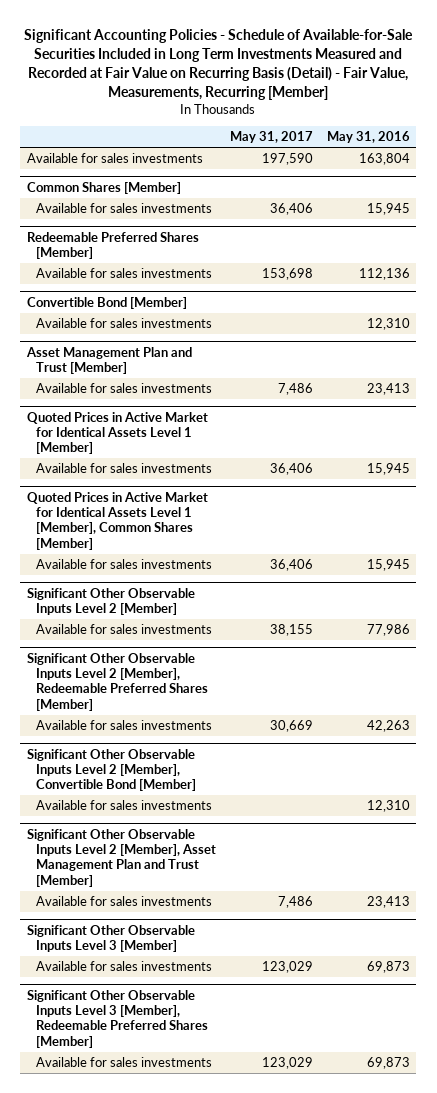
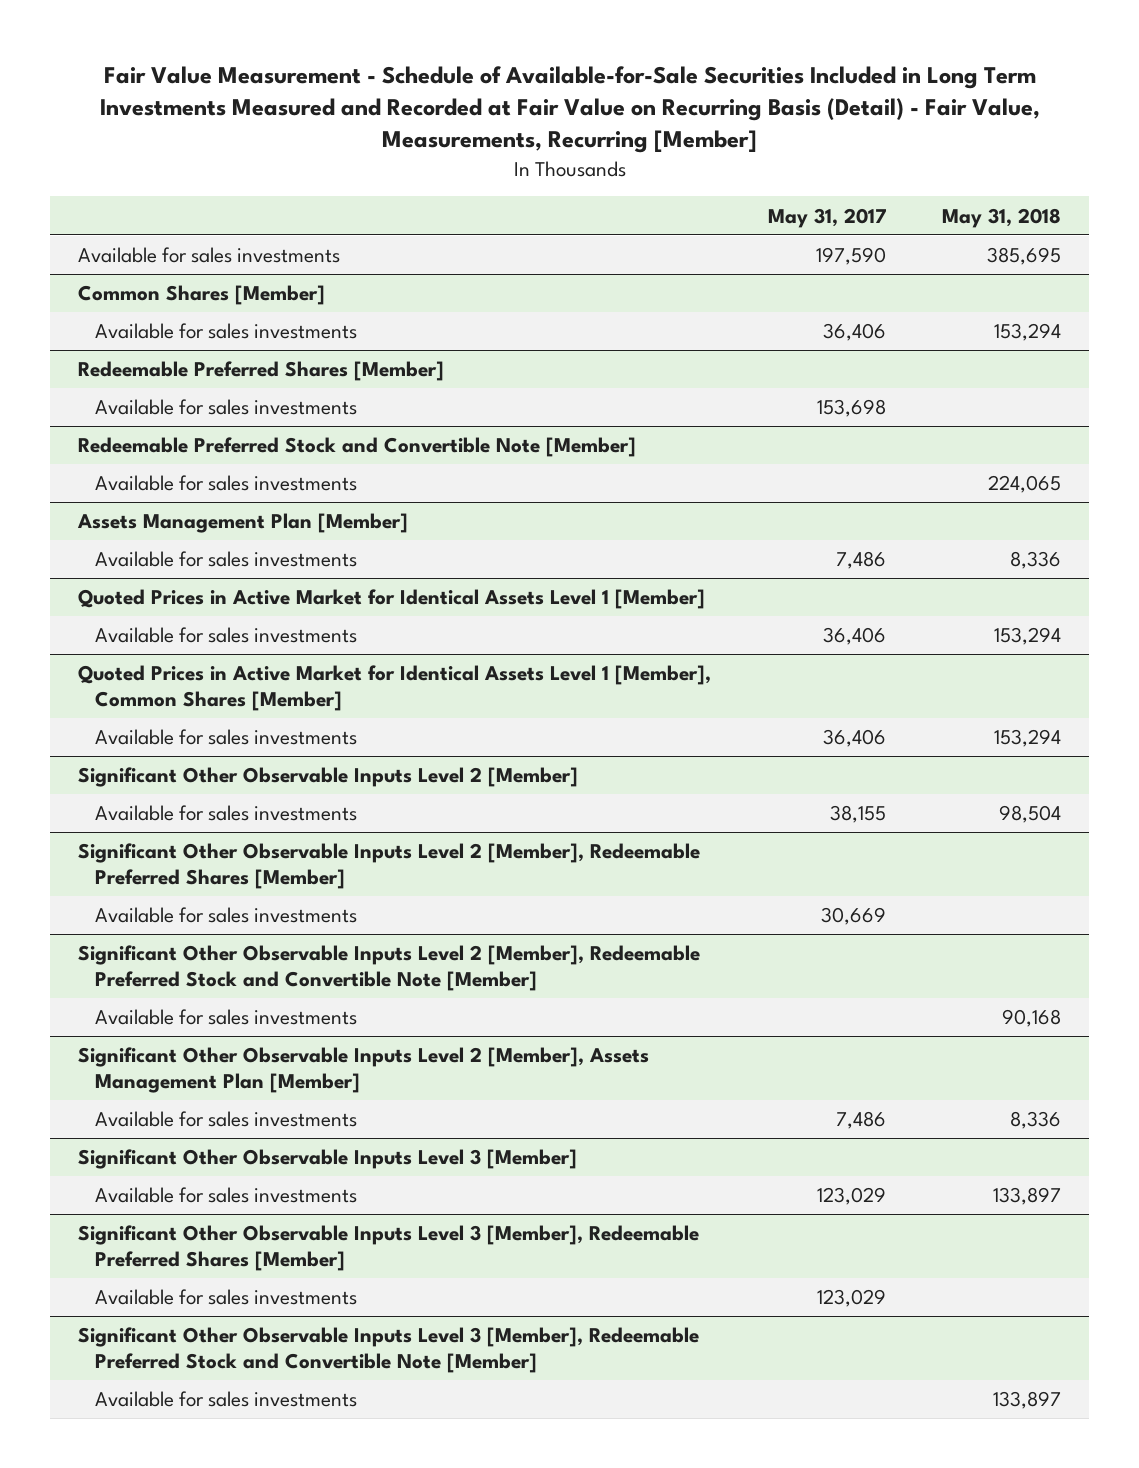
- Significant Accounting Policies - Schedule of Available-for-Sale Securities Included in Long Term Investments Measured and Recorded at Fair Value on Recurring Basis (Detail) - Fair Value, Measurements, Recurring [Member]
+ Fair Value Measurement - Schedule of Available-for-Sale Securities Included in Long Term Investments Measured and Recorded at Fair Value on Recurring Basis (Detail) - Fair Value, Measurements, Recurring [Member]
- | May 31, 2017 | May 31, 2016
+ | May 31, 2017 | May 31, 2018
- Convertible Bond [Member]
+ Redeemable Preferred Stock and Convertible Note [Member]
- Asset Management Plan and Trust [Member]
+ Assets Management Plan [Member]
- Significant Other Observable Inputs Level 2 [Member], Convertible Bond [Member]
+ Significant Other Observable Inputs Level 2 [Member], Redeemable Preferred Stock and Convertible Note [Member]
- Significant Other Observable Inputs Level 2 [Member], Asset Management Plan and Trust [Member]
+ Significant Other Observable Inputs Level 2 [Member], Assets Management Plan [Member]
+ Significant Other Observable Inputs Level 3 [Member], Redeemable Preferred Stock and Convertible Note [Member]
+ Available for sales investments | | 133,897

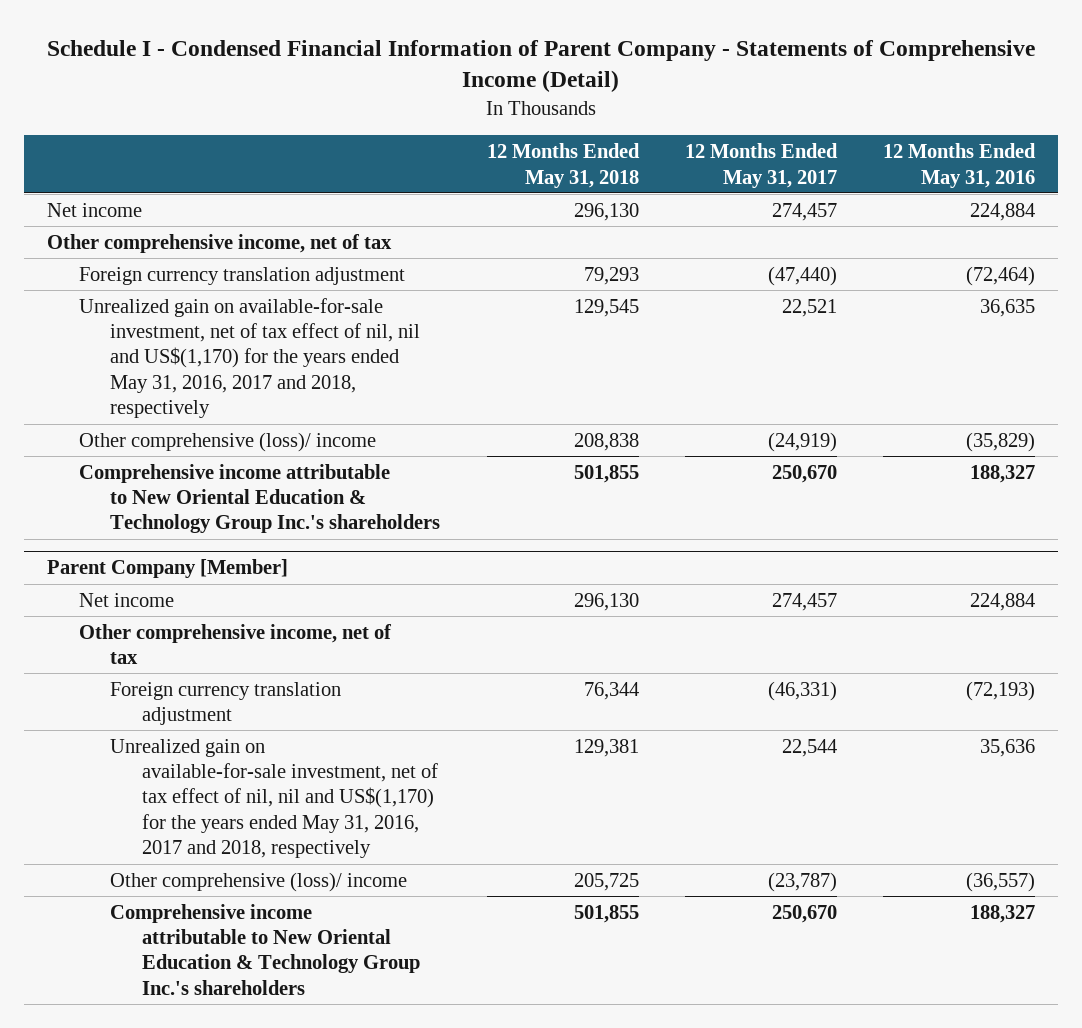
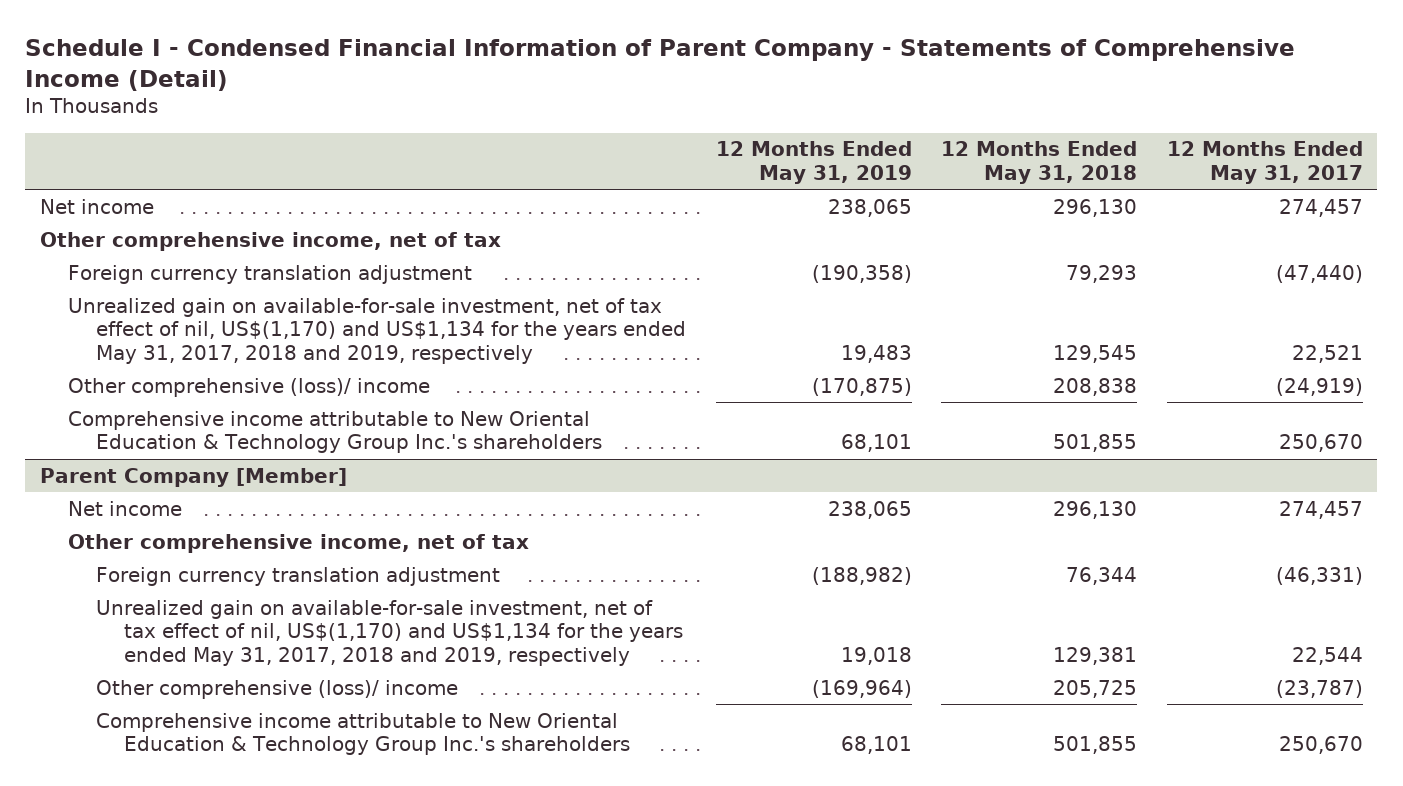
- | 12 Months Ended May 31, 2018 | 12 Months Ended May 31, 2017 | 12 Months Ended May 31, 2016
+ | 12 Months Ended May 31, 2019 | 12 Months Ended May 31, 2018 | 12 Months Ended May 31, 2017
- Unrealized gain on available-for-sale investment, net of tax effect of nil, nil and US$(1,170) for the years ended May 31, 2016, 2017 and 2018, respectively | 129,545 | 22,521 | 36,635
+ Unrealized gain on available-for-sale investment, net of tax effect of nil, US$(1,170) and US$1,134 for the years ended May 31, 2017, 2018 and 2019, respectively | 19,483 | 129,545 | 22,521
@ Parent Company [Member]
- Unrealized gain on available-for-sale investment, net of tax effect of nil, nil and US$(1,170) for the years ended May 31, 2016, 2017 and 2018, respectively | 129,381 | 22,544 | 35,636
+ Unrealized gain on available-for-sale investment, net of tax effect of nil, US$(1,170) and US$1,134 for the years ended May 31, 2017, 2018 and 2019, respectively | 19,018 | 129,381 | 22,544

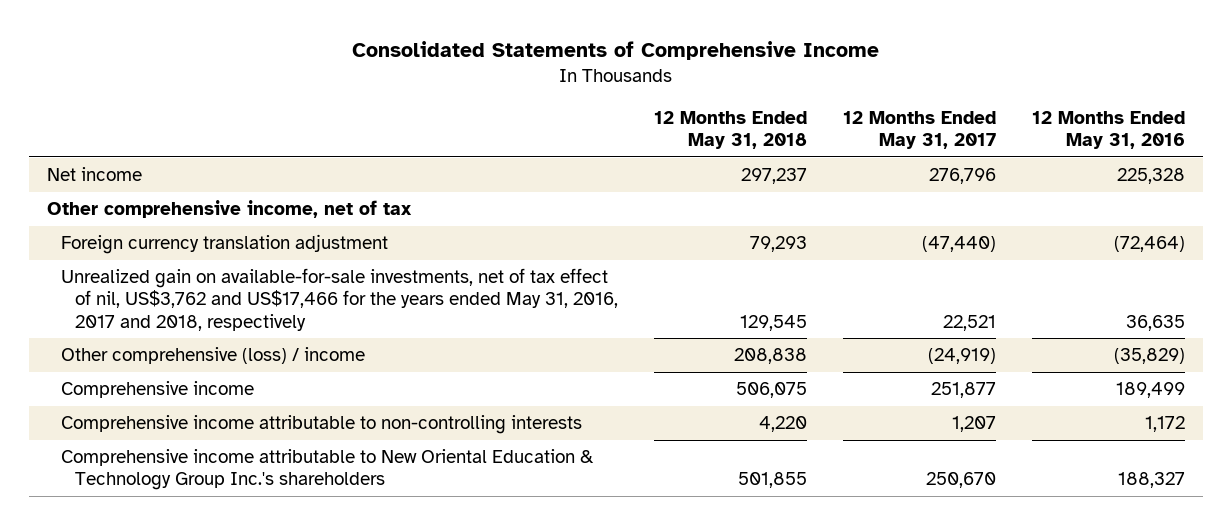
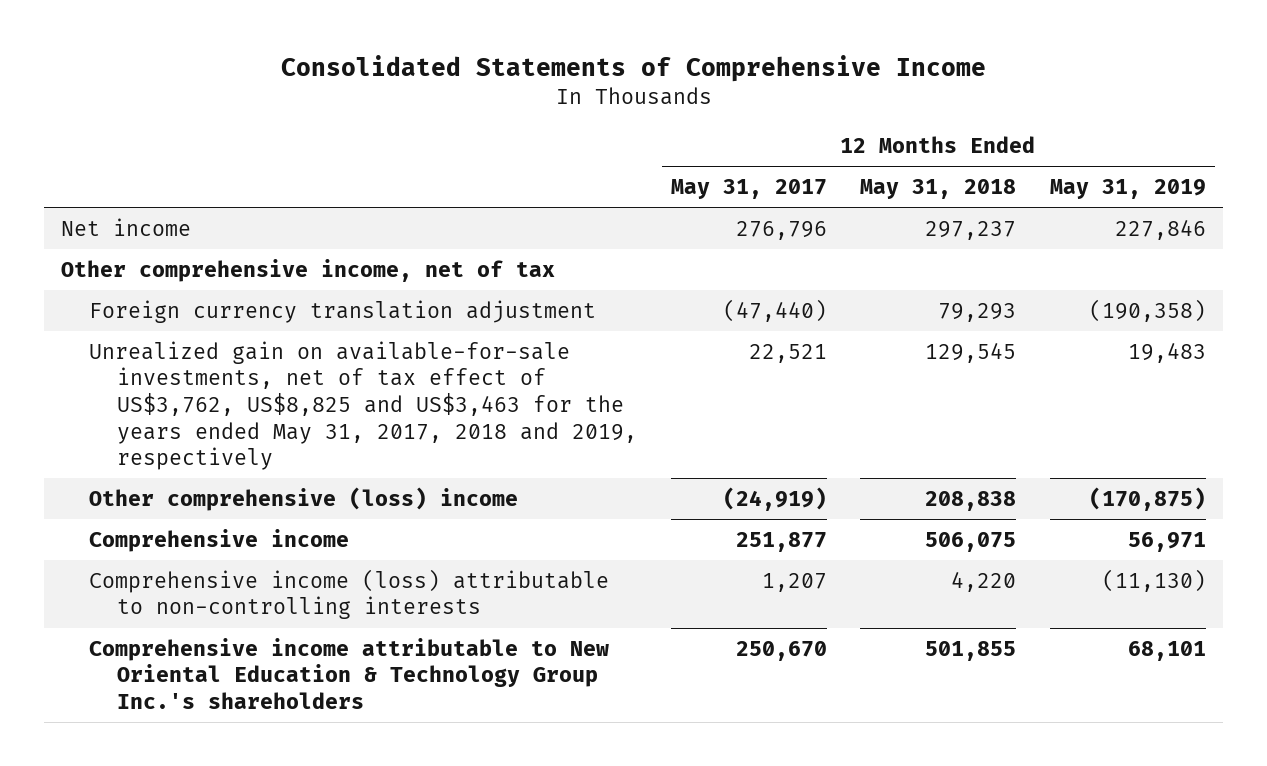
- | 12 Months Ended May 31, 2018 | 12 Months Ended May 31, 2017 | 12 Months Ended May 31, 2016
+ | 12 Months Ended May 31, 2017 | 12 Months Ended May 31, 2018 | 12 Months Ended May 31, 2019
- Unrealized gain on available-for-sale investments, net of tax effect of nil, US$3,762 and US$17,466 for the years ended May 31, 2016, 2017 and 2018, respectively | 129,545 | 22,521 | 36,635
- Other comprehensive (loss) / income | 208,838 | (24,919) | (35,829)
+ Unrealized gain on available-for-sale investments, net of tax effect of US$3,762, US$8,825 and US$3,463 for the years ended May 31, 2017, 2018 and 2019, respectively | 22,521 | 129,545 | 19,483
+ Other comprehensive (loss) income | (24,919) | 208,838 | (170,875)
- Comprehensive income attributable to non-controlling interests | 4,220 | 1,207 | 1,172
+ Comprehensive income (loss) attributable to non-controlling interests | 1,207 | 4,220 | (11,130)

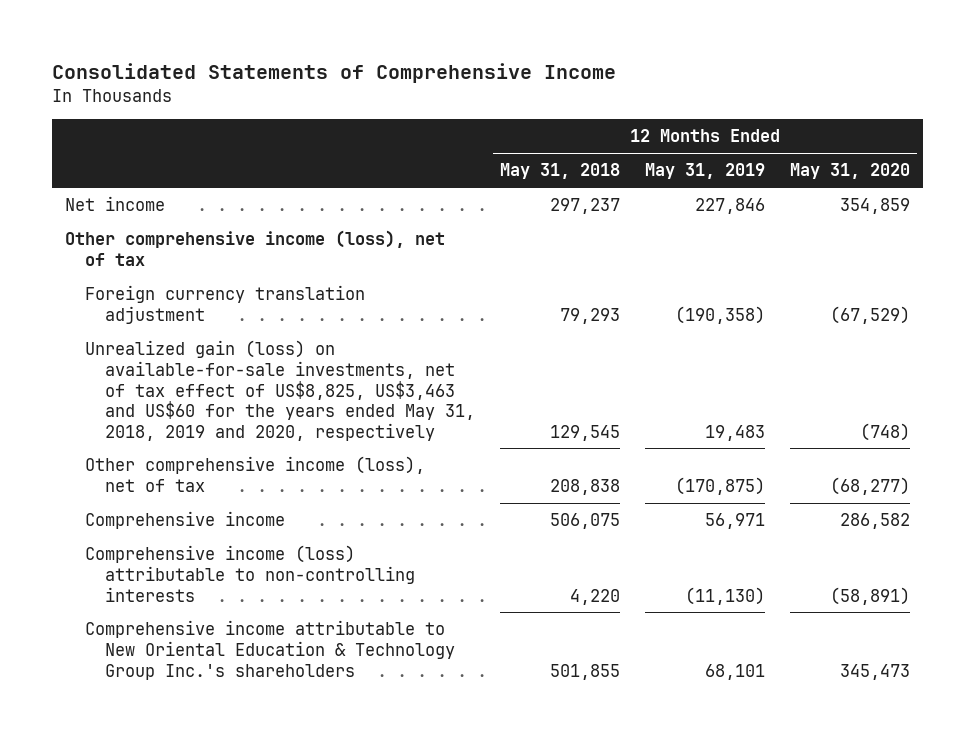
- | 12 Months Ended May 31, 2017 | 12 Months Ended May 31, 2018 | 12 Months Ended May 31, 2019
+ | 12 Months Ended May 31, 2018 | 12 Months Ended May 31, 2019 | 12 Months Ended May 31, 2020
- Other comprehensive income, net of tax
+ Other comprehensive income (loss), net of tax
- Unrealized gain on available-for-sale investments, net of tax effect of US$3,762, US$8,825 and US$3,463 for the years ended May 31, 2017, 2018 and 2019, respectively | 22,521 | 129,545 | 19,483
- Other comprehensive (loss) income | (24,919) | 208,838 | (170,875)
+ Unrealized gain (loss) on available-for-sale investments, net of tax effect of US$8,825, US$3,463 and US$60 for the years ended May 31, 2018, 2019 and 2020, respectively | 129,545 | 19,483 | (748)
+ Other comprehensive income (loss), net of tax | 208,838 | (170,875) | (68,277)

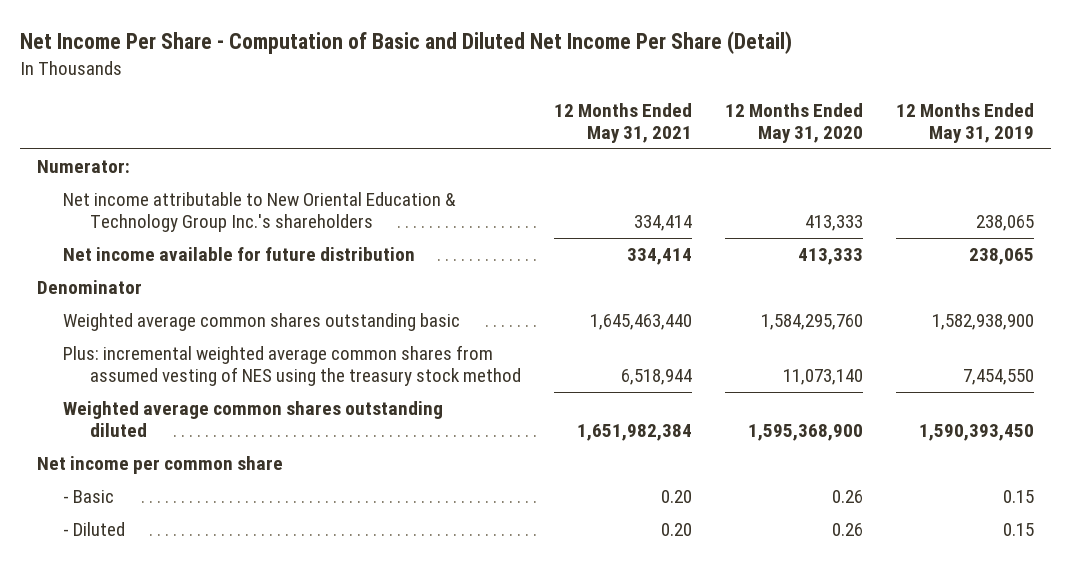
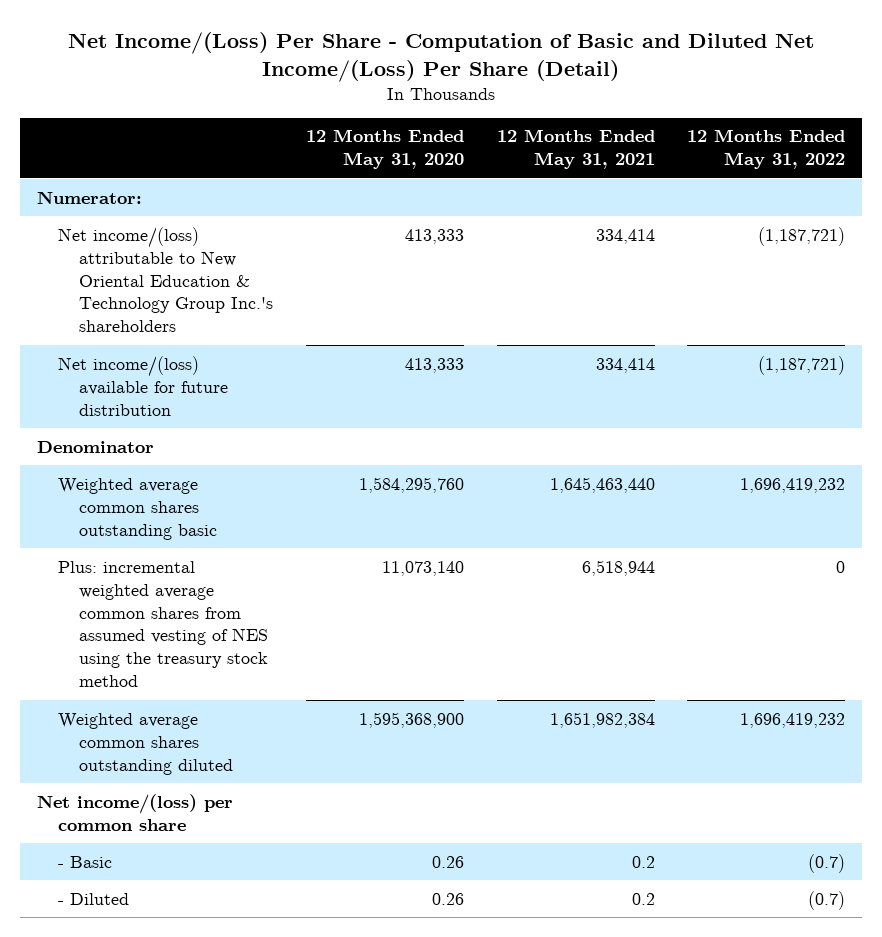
- Net Income Per Share - Computation of Basic and Diluted Net Income Per Share (Detail)
+ Net Income/(Loss) Per Share - Computation of Basic and Diluted Net Income/(Loss) Per Share (Detail)
- | 12 Months Ended May 31, 2021 | 12 Months Ended May 31, 2020 | 12 Months Ended May 31, 2019
+ | 12 Months Ended May 31, 2020 | 12 Months Ended May 31, 2021 | 12 Months Ended May 31, 2022
- Net income attributable to New Oriental Education & Technology Group Inc.'s shareholders | 334,414 | 413,333 | 238,065
- Net income available for future distribution | 334,414 | 413,333 | 238,065
+ Net income/(loss) attributable to New Oriental Education & Technology Group Inc.'s shareholders | 413,333 | 334,414 | (1,187,721)
+ Net income/(loss) available for future distribution | 413,333 | 334,414 | (1,187,721)
- Net income per common share
- - Basic | 0.20 | 0.26 | 0.15
- - Diluted | 0.20 | 0.26 | 0.15
+ Net income/(loss) per common share
+ - Basic | 0.26 | 0.2 | (0.7)
+ - Diluted | 0.26 | 0.2 | (0.7)

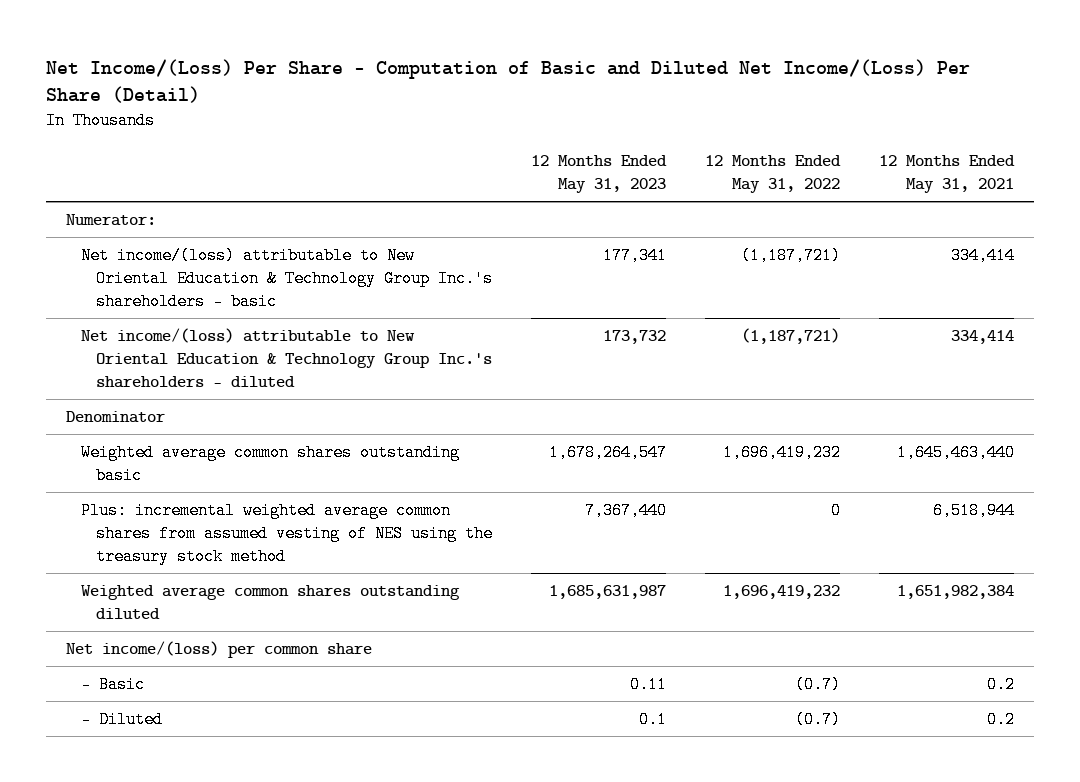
- | 12 Months Ended May 31, 2020 | 12 Months Ended May 31, 2021 | 12 Months Ended May 31, 2022
+ | 12 Months Ended May 31, 2023 | 12 Months Ended May 31, 2022 | 12 Months Ended May 31, 2021
- Net income/(loss) attributable to New Oriental Education & Technology Group Inc.'s shareholders | 413,333 | 334,414 | (1,187,721)
- Net income/(loss) available for future distribution | 413,333 | 334,414 | (1,187,721)
+ Net income/(loss) attributable to New Oriental Education & Technology Group Inc.'s shareholders - basic | 177,341 | (1,187,721) | 334,414
+ Net income/(loss) attributable to New Oriental Education & Technology Group Inc.'s shareholders - diluted | 173,732 | (1,187,721) | 334,414

